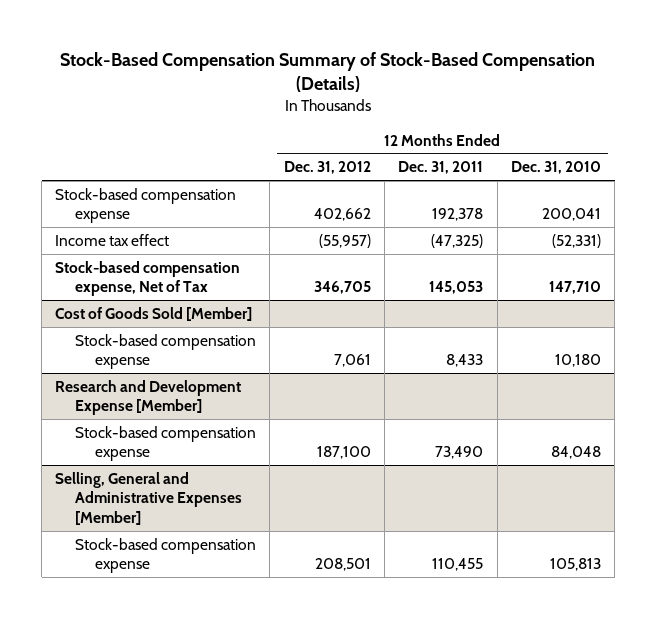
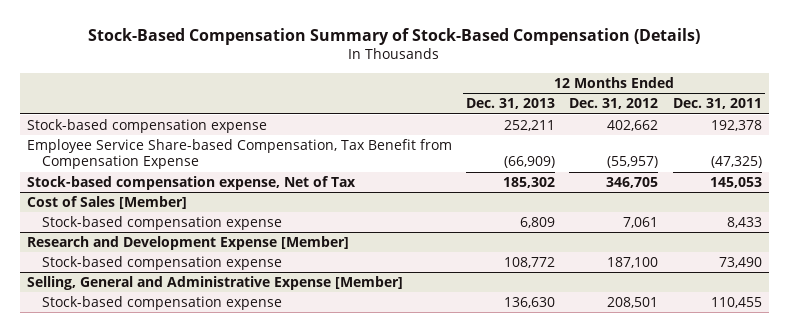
- | 12 Months Ended Dec. 31, 2012 | 12 Months Ended Dec. 31, 2011 | 12 Months Ended Dec. 31, 2010
+ | 12 Months Ended Dec. 31, 2013 | 12 Months Ended Dec. 31, 2012 | 12 Months Ended Dec. 31, 2011
- Income tax effect | (55,957) | (47,325) | (52,331)
+ Employee Service Share-based Compensation, Tax Benefit from Compensation Expense | (66,909) | (55,957) | (47,325)
- Cost of Goods Sold [Member]
+ Cost of Sales [Member]
- Selling, General and Administrative Expenses [Member]
+ Selling, General and Administrative Expense [Member]

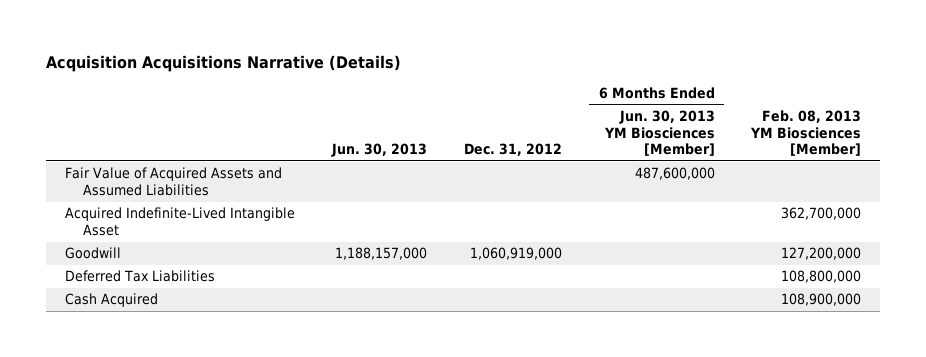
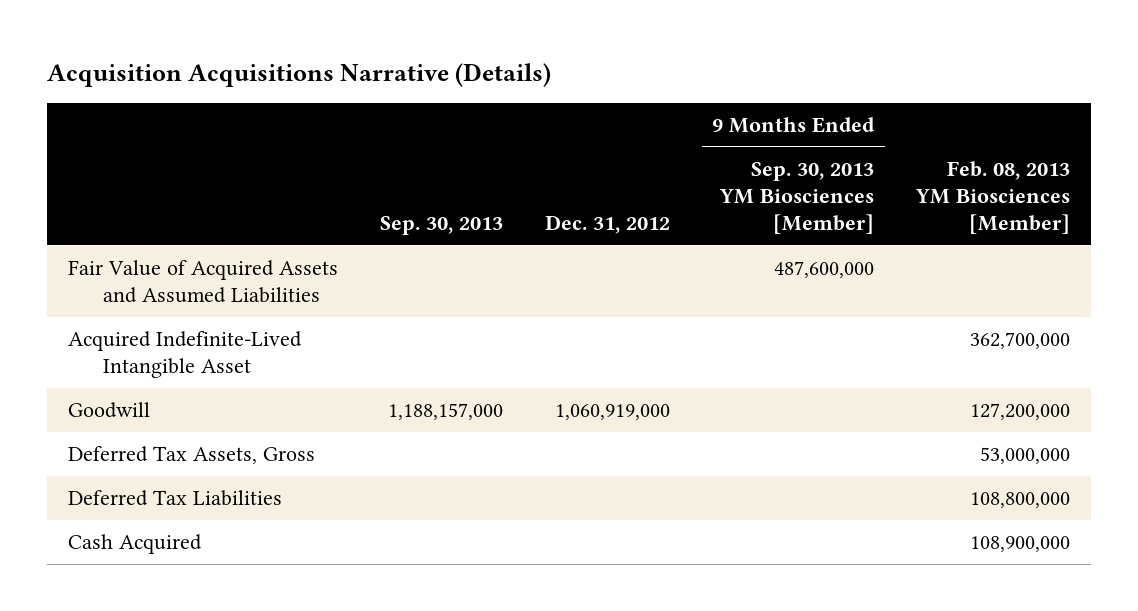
- | Jun. 30, 2013 | Dec. 31, 2012 | 6 Months Ended Jun. 30, 2013 YM Biosciences [Member] | Feb. 08, 2013 YM Biosciences [Member]
+ | Sep. 30, 2013 | Dec. 31, 2012 | 9 Months Ended Sep. 30, 2013 YM Biosciences [Member] | Feb. 08, 2013 YM Biosciences [Member]
+ Deferred Tax Assets, Gross | | | | 53,000,000

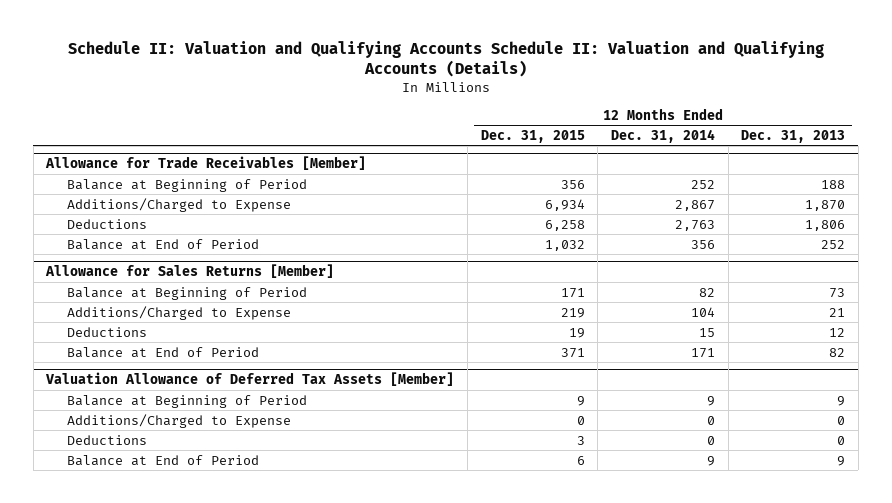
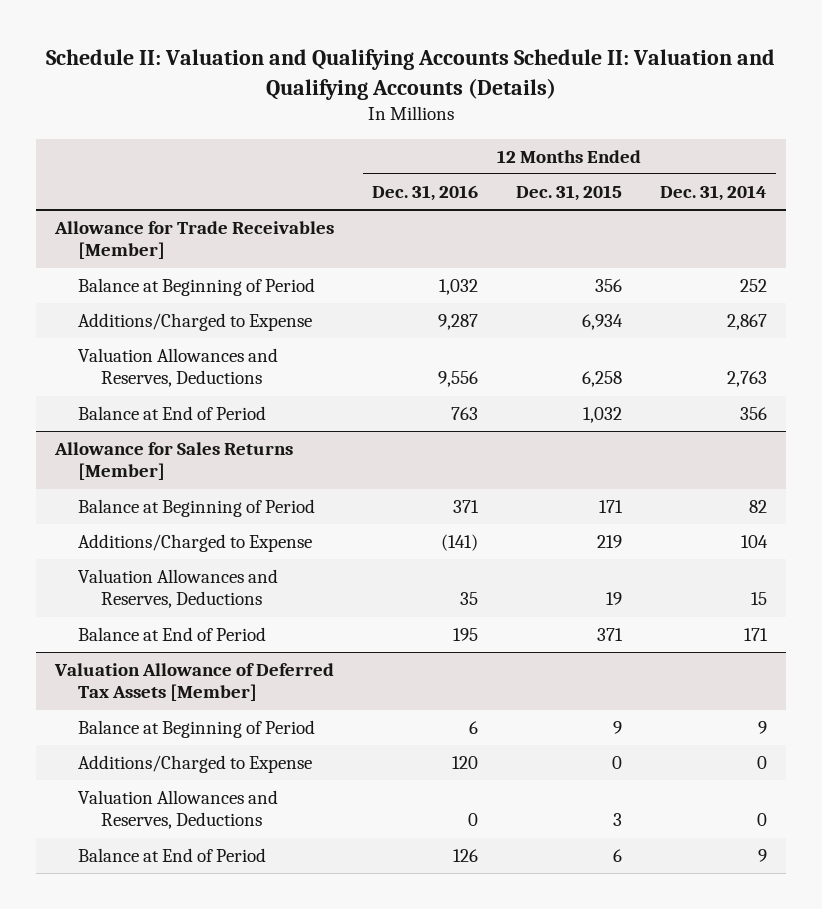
- | 12 Months Ended Dec. 31, 2015 | 12 Months Ended Dec. 31, 2014 | 12 Months Ended Dec. 31, 2013
+ | 12 Months Ended Dec. 31, 2016 | 12 Months Ended Dec. 31, 2015 | 12 Months Ended Dec. 31, 2014
@ Allowance for Trade Receivables [Member]
- Deductions | 6,258 | 2,763 | 1,806
+ Valuation Allowances and Reserves, Deductions | 9,556 | 6,258 | 2,763
@ Allowance for Sales Returns [Member]
- Deductions | 19 | 15 | 12
+ Valuation Allowances and Reserves, Deductions | 35 | 19 | 15
@ Valuation Allowance of Deferred Tax Assets [Member]
- Deductions | 3 | 0 | 0
+ Valuation Allowances and Reserves, Deductions | 0 | 3 | 0

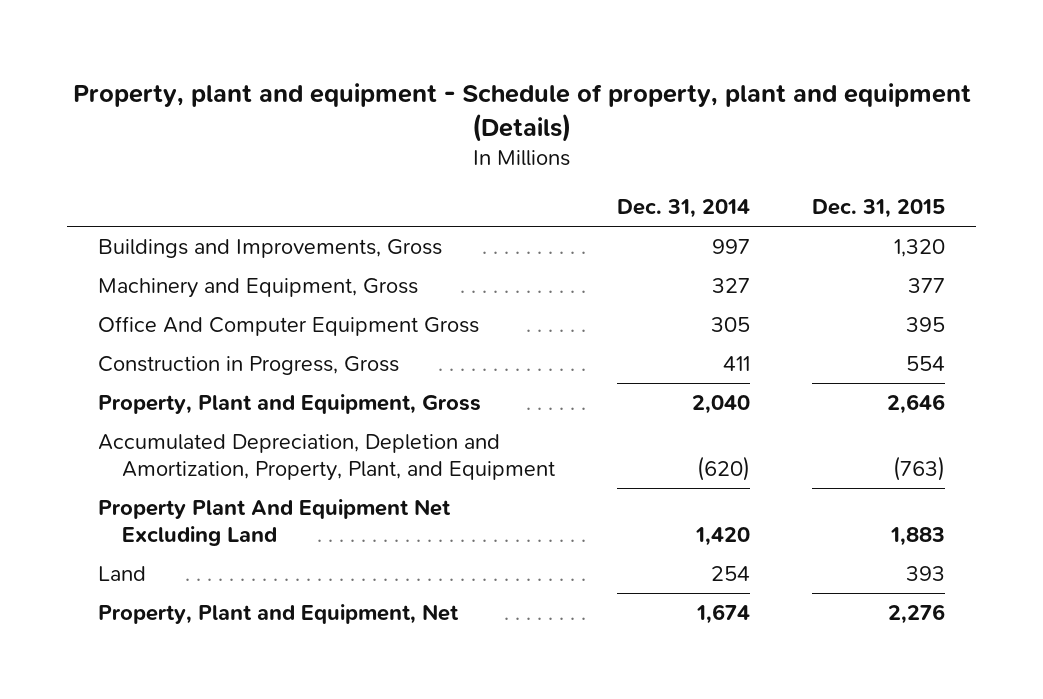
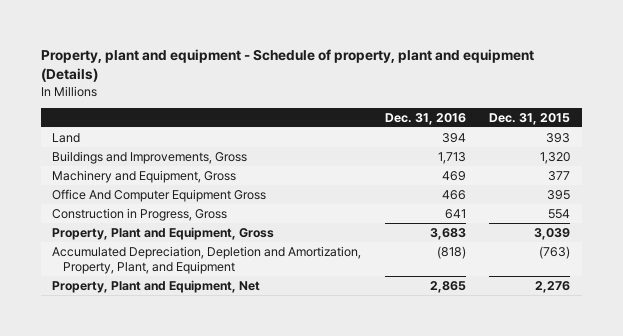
- | Dec. 31, 2014 | Dec. 31, 2015
+ | Dec. 31, 2016 | Dec. 31, 2015
moved up: Land | 394 | 393
- Property, Plant and Equipment, Gross | 2,040 | 2,646
+ Property, Plant and Equipment, Gross | 3,683 | 3,039
- Property Plant And Equipment Net Excluding Land | 1,420 | 1,883

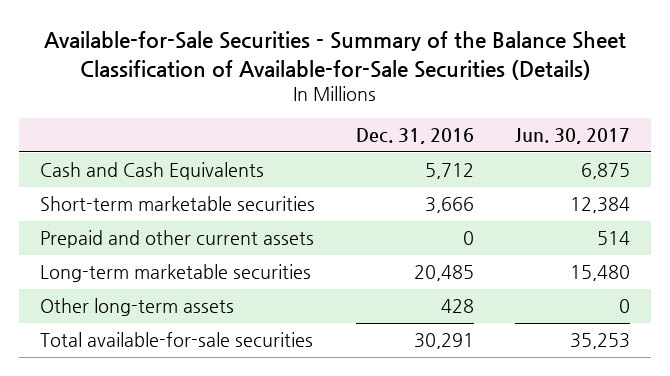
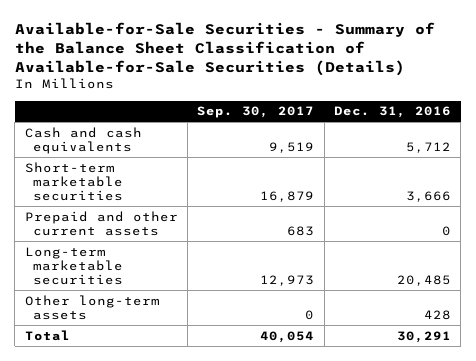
- | Dec. 31, 2016 | Jun. 30, 2017
+ | Sep. 30, 2017 | Dec. 31, 2016
- Cash and Cash Equivalents | 5,712 | 6,875
+ Cash and cash equivalents | 9,519 | 5,712
- Total available-for-sale securities | 30,291 | 35,253
+ Total | 40,054 | 30,291

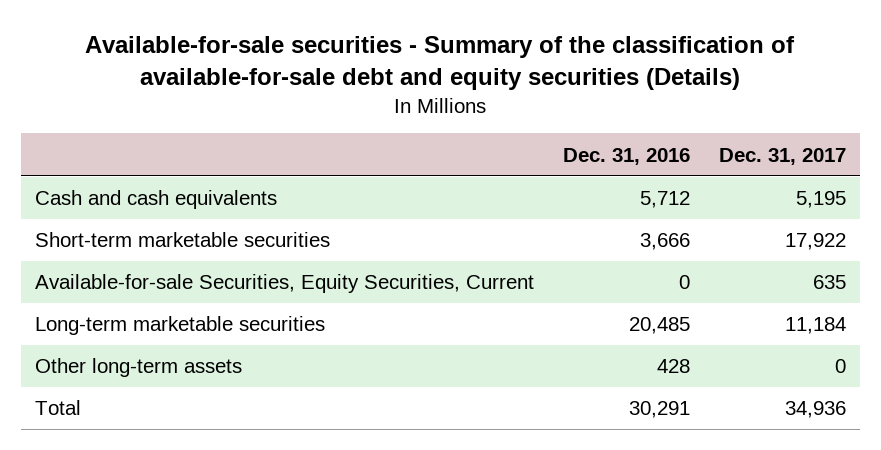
- Available-for-Sale Securities - Summary of the Balance Sheet Classification of Available-for-Sale Securities (Details)
+ Available-for-sale securities - Summary of the classification of available-for-sale debt and equity securities (Details)
- | Sep. 30, 2017 | Dec. 31, 2016
+ | Dec. 31, 2016 | Dec. 31, 2017
- Prepaid and other current assets | 683 | 0
+ Available-for-sale Securities, Equity Securities, Current | 0 | 635

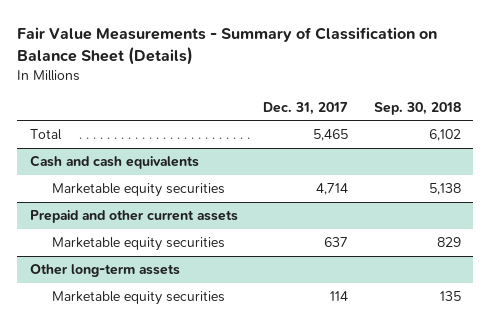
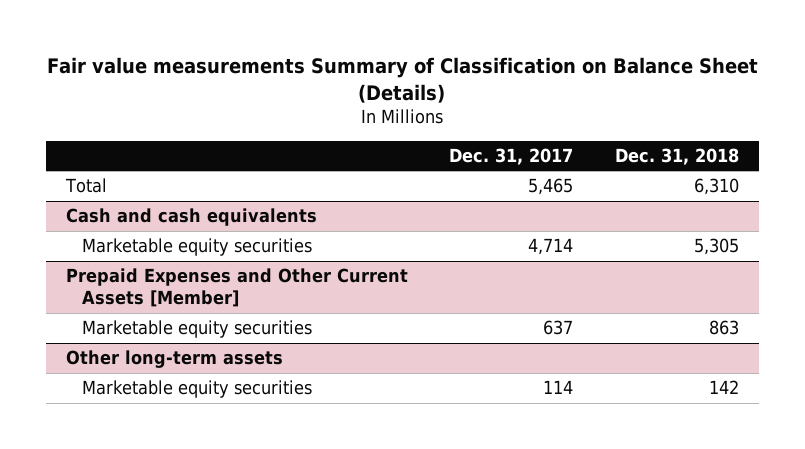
- Fair Value Measurements - Summary of Classification on Balance Sheet (Details)
+ Fair value measurements Summary of Classification on Balance Sheet (Details)
- | Dec. 31, 2017 | Sep. 30, 2018
+ | Dec. 31, 2017 | Dec. 31, 2018
- Prepaid and other current assets
+ Prepaid Expenses and Other Current Assets [Member]

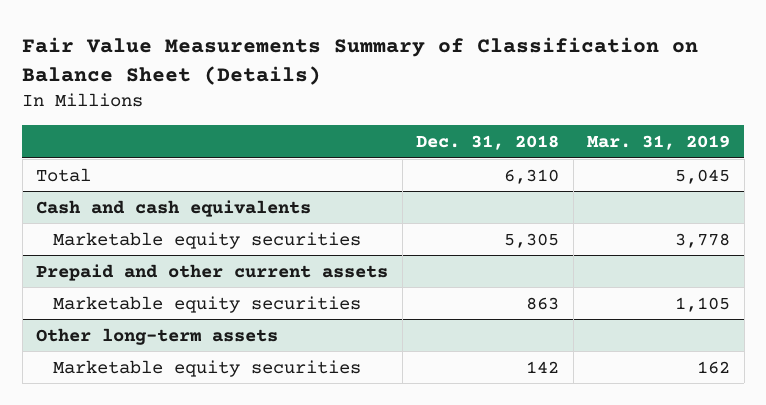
- Fair value measurements Summary of Classification on Balance Sheet (Details)
+ Fair Value Measurements Summary of Classification on Balance Sheet (Details)
- | Dec. 31, 2017 | Dec. 31, 2018
+ | Dec. 31, 2018 | Mar. 31, 2019
- Prepaid Expenses and Other Current Assets [Member]
+ Prepaid and other current assets

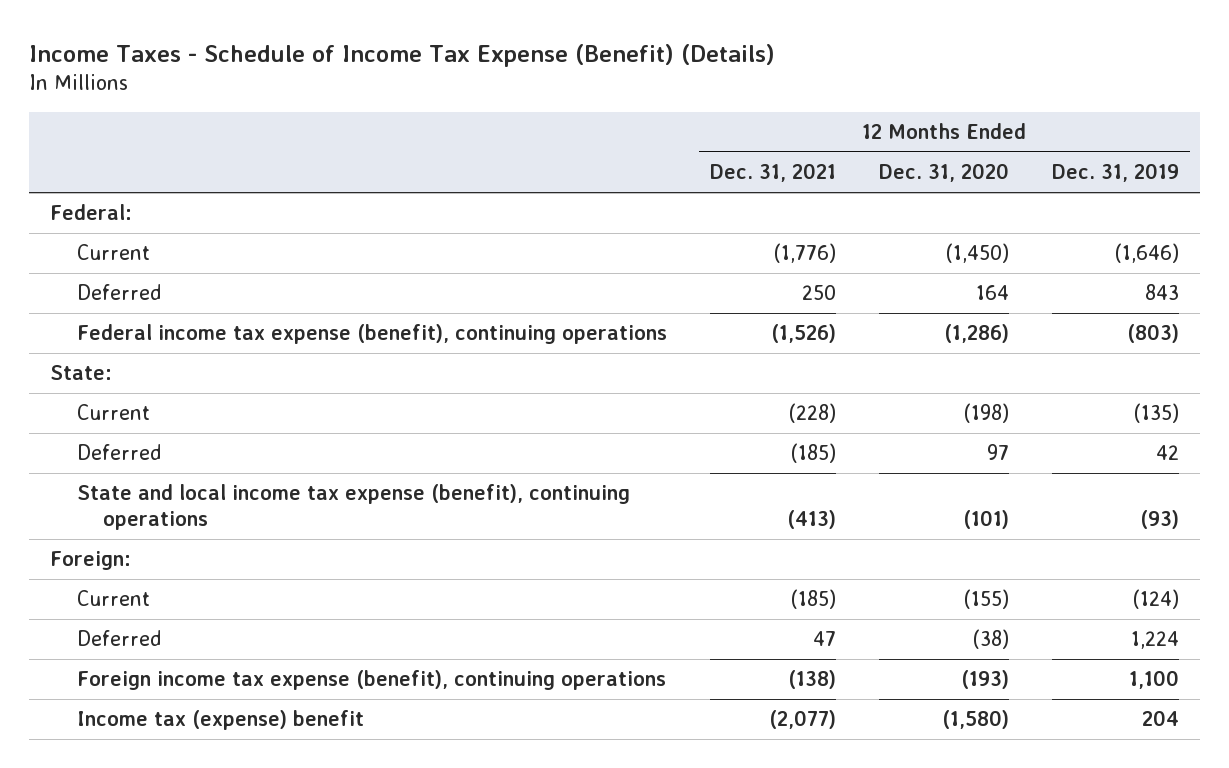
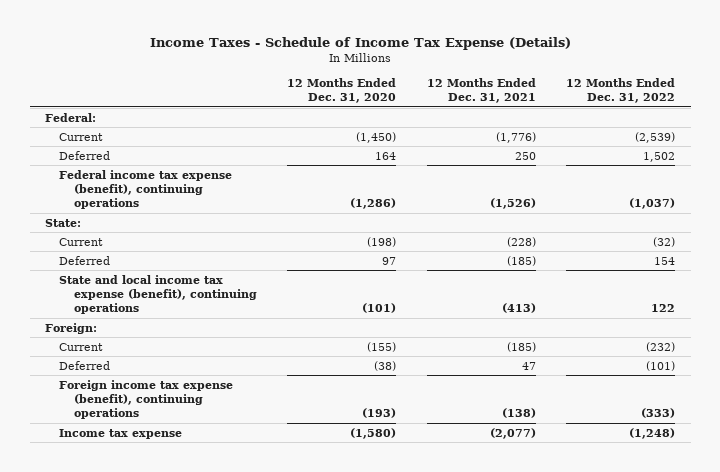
- Income Taxes - Schedule of Income Tax Expense (Benefit) (Details)
+ Income Taxes - Schedule of Income Tax Expense (Details)
- | 12 Months Ended Dec. 31, 2021 | 12 Months Ended Dec. 31, 2020 | 12 Months Ended Dec. 31, 2019
+ | 12 Months Ended Dec. 31, 2020 | 12 Months Ended Dec. 31, 2021 | 12 Months Ended Dec. 31, 2022
- Income tax (expense) benefit | (2,077) | (1,580) | 204
+ Income tax expense | (1,580) | (2,077) | (1,248)

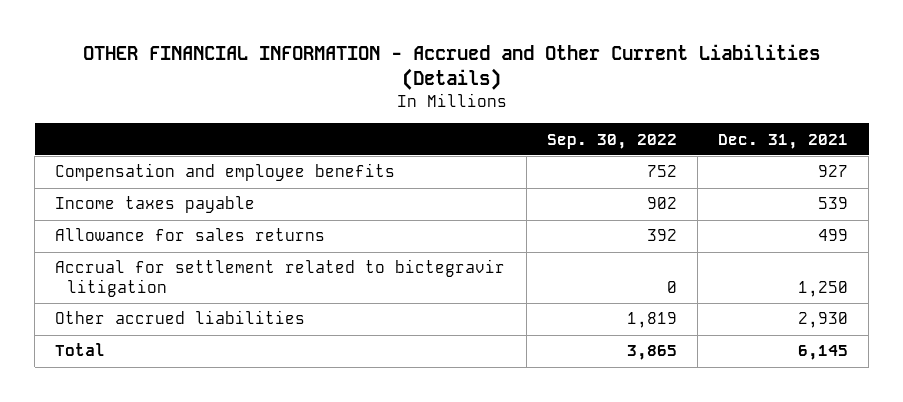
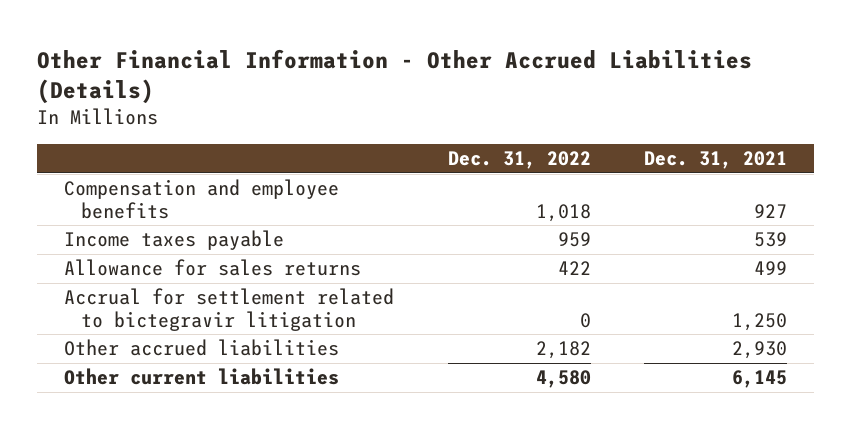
- OTHER FINANCIAL INFORMATION - Accrued and Other Current Liabilities (Details)
+ Other Financial Information - Other Accrued Liabilities (Details)
- | Sep. 30, 2022 | Dec. 31, 2021
+ | Dec. 31, 2022 | Dec. 31, 2021
- Total | 3,865 | 6,145
+ Other current liabilities | 4,580 | 6,145

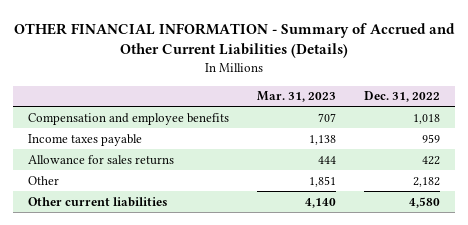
- Other Financial Information - Other Accrued Liabilities (Details)
+ OTHER FINANCIAL INFORMATION - Summary of Accrued and Other Current Liabilities (Details)
- | Dec. 31, 2022 | Dec. 31, 2021
+ | Mar. 31, 2023 | Dec. 31, 2022
- Accrual for settlement related to bictegravir litigation | 0 | 1,250
- Other accrued liabilities | 2,182 | 2,930
+ Other | 1,851 | 2,182

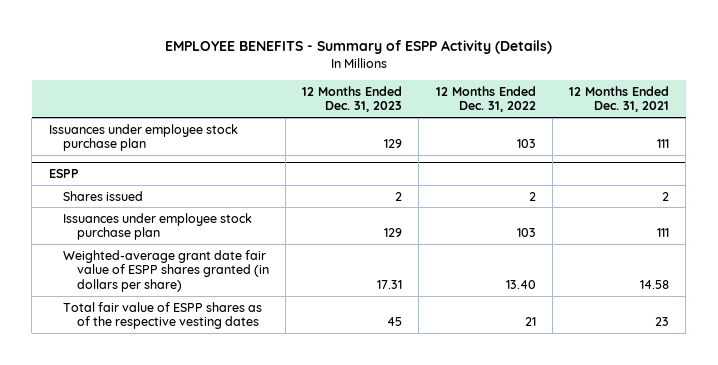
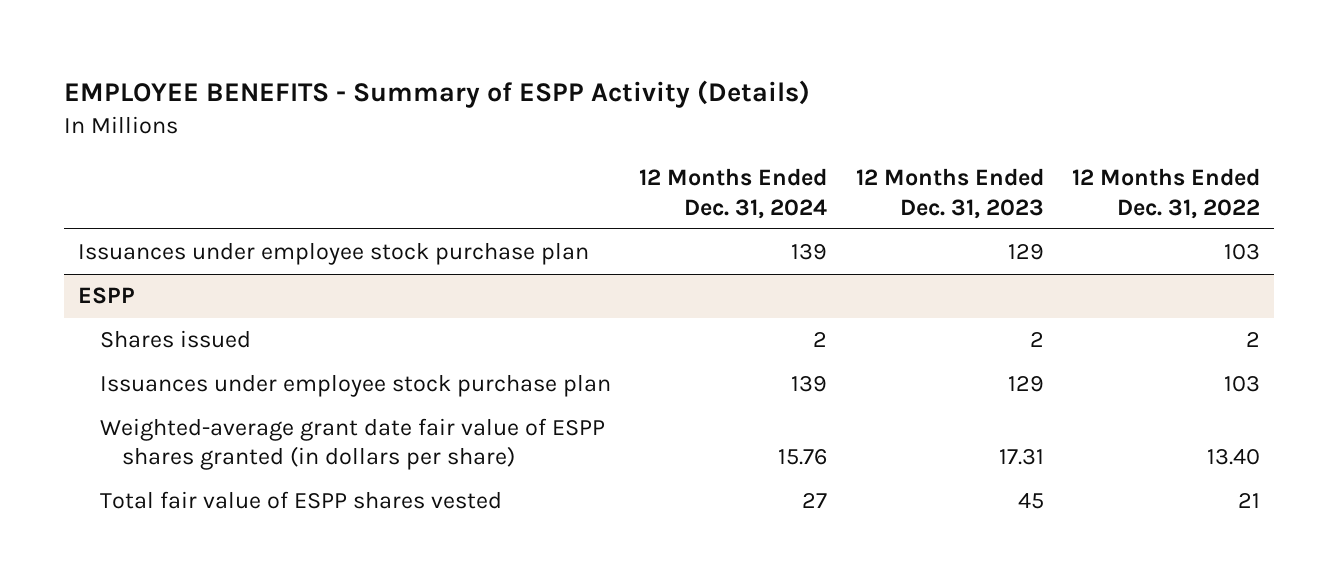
- | 12 Months Ended Dec. 31, 2023 | 12 Months Ended Dec. 31, 2022 | 12 Months Ended Dec. 31, 2021
+ | 12 Months Ended Dec. 31, 2024 | 12 Months Ended Dec. 31, 2023 | 12 Months Ended Dec. 31, 2022
@ ESPP
- Total fair value of ESPP shares as of the respective vesting dates | 45 | 21 | 23
+ Total fair value of ESPP shares vested | 27 | 45 | 21

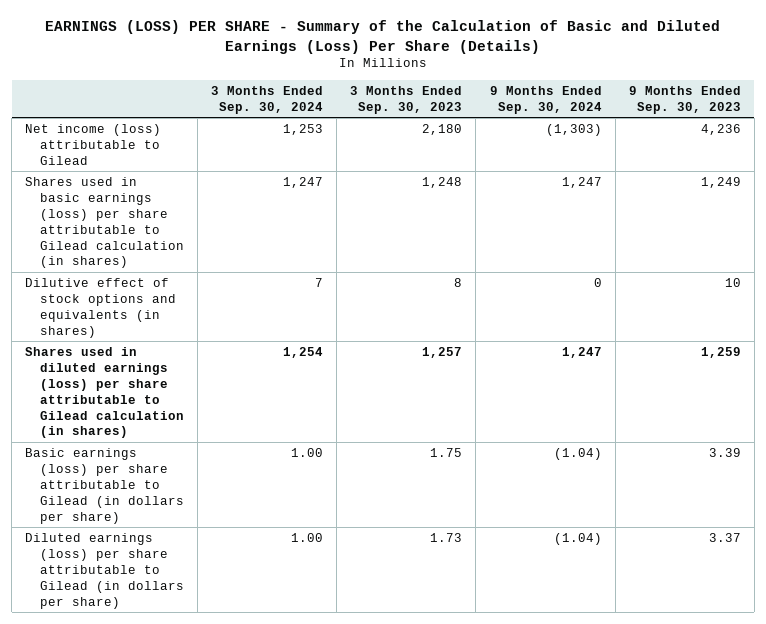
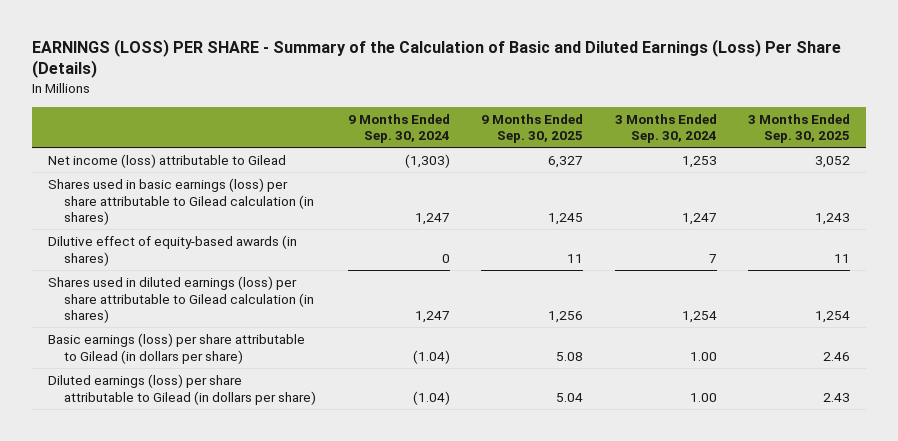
- | 3 Months Ended Sep. 30, 2024 | 3 Months Ended Sep. 30, 2023 | 9 Months Ended Sep. 30, 2024 | 9 Months Ended Sep. 30, 2023
+ | 9 Months Ended Sep. 30, 2024 | 9 Months Ended Sep. 30, 2025 | 3 Months Ended Sep. 30, 2024 | 3 Months Ended Sep. 30, 2025
- Dilutive effect of stock options and equivalents (in shares) | 7 | 8 | 0 | 10
+ Dilutive effect of equity-based awards (in shares) | 0 | 11 | 7 | 11

